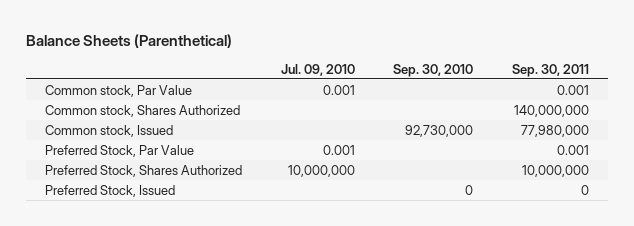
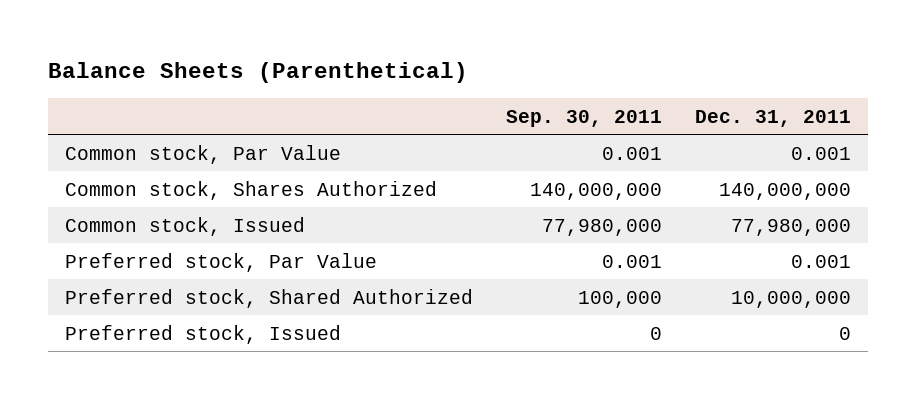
- | Jul. 09, 2010 | Sep. 30, 2010 | Sep. 30, 2011
+ | Sep. 30, 2011 | Dec. 31, 2011
- Preferred Stock, Par Value | 0.001 | | 0.001
- Preferred Stock, Shares Authorized | 10,000,000 | | 10,000,000
- Preferred Stock, Issued | | 0 | 0
+ Preferred stock, Par Value | 0.001 | 0.001
+ Preferred stock, Shared Authorized | 100,000 | 10,000,000
+ Preferred stock, Issued | 0 | 0

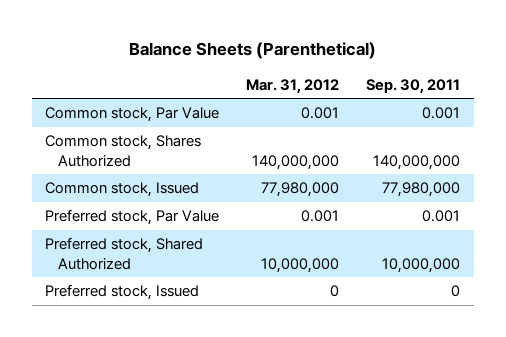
- | Sep. 30, 2011 | Dec. 31, 2011
+ | Mar. 31, 2012 | Sep. 30, 2011
- Preferred stock, Shared Authorized | 100,000 | 10,000,000
+ Preferred stock, Shared Authorized | 10,000,000 | 10,000,000

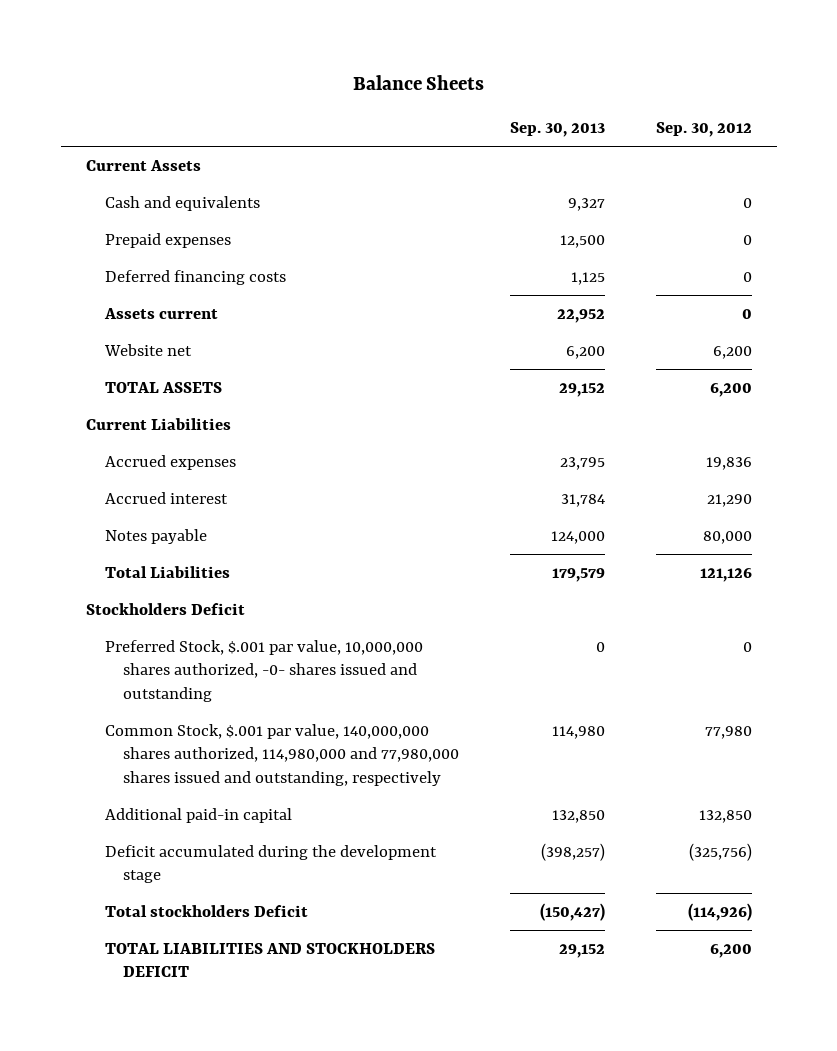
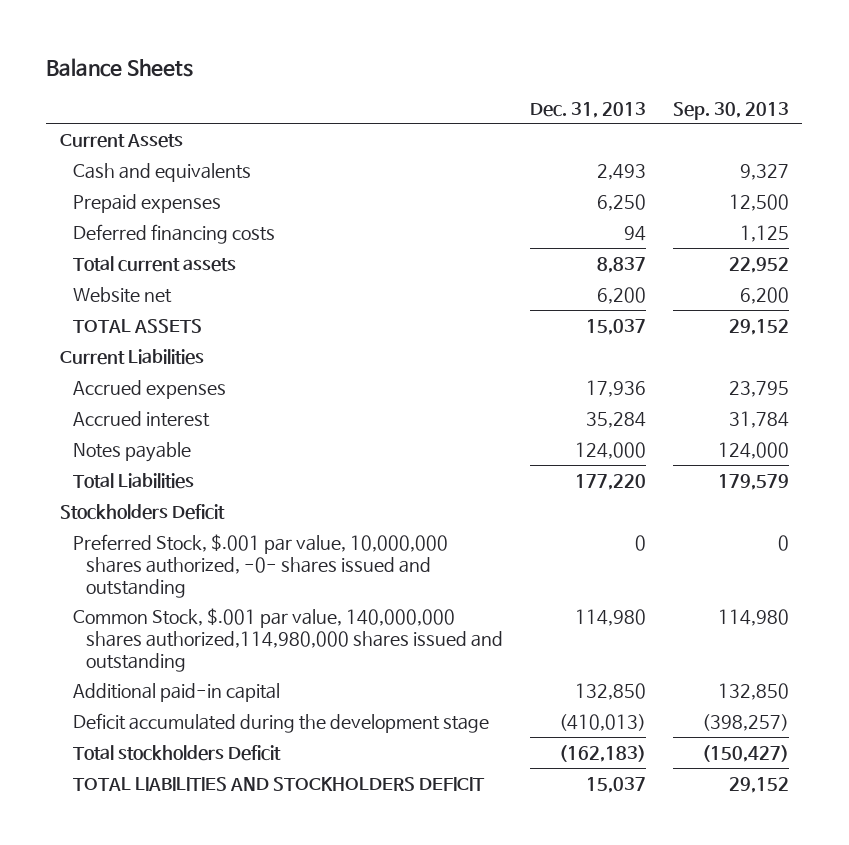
- | Sep. 30, 2013 | Sep. 30, 2012
+ | Dec. 31, 2013 | Sep. 30, 2013
- Assets current | 22,952 | 0
+ Total current assets | 8,837 | 22,952
- Common Stock, $.001 par value, 140,000,000 shares authorized, 114,980,000 and 77,980,000 shares issued and outstanding, respectively | 114,980 | 77,980
+ Common Stock, $.001 par value, 140,000,000 shares authorized,114,980,000 shares issued and outstanding | 114,980 | 114,980

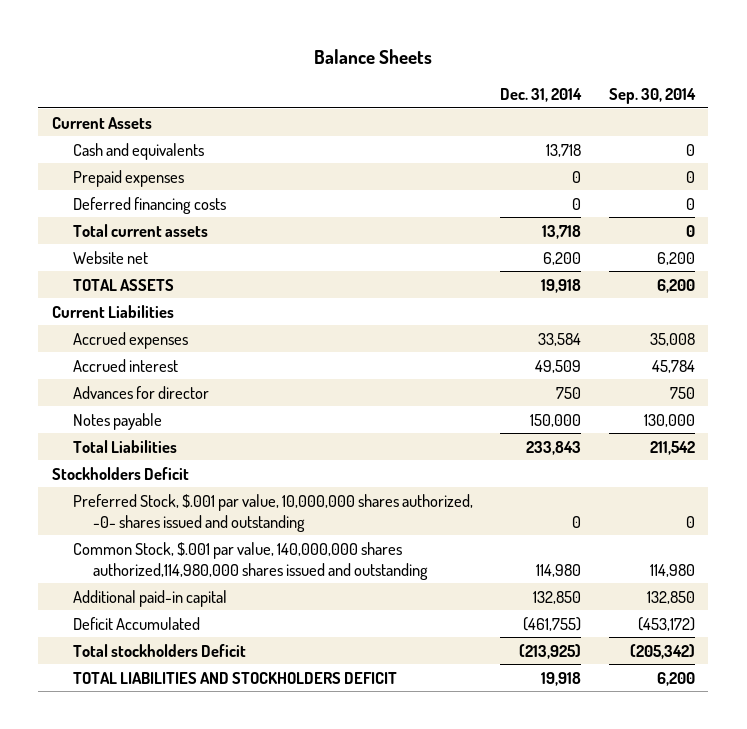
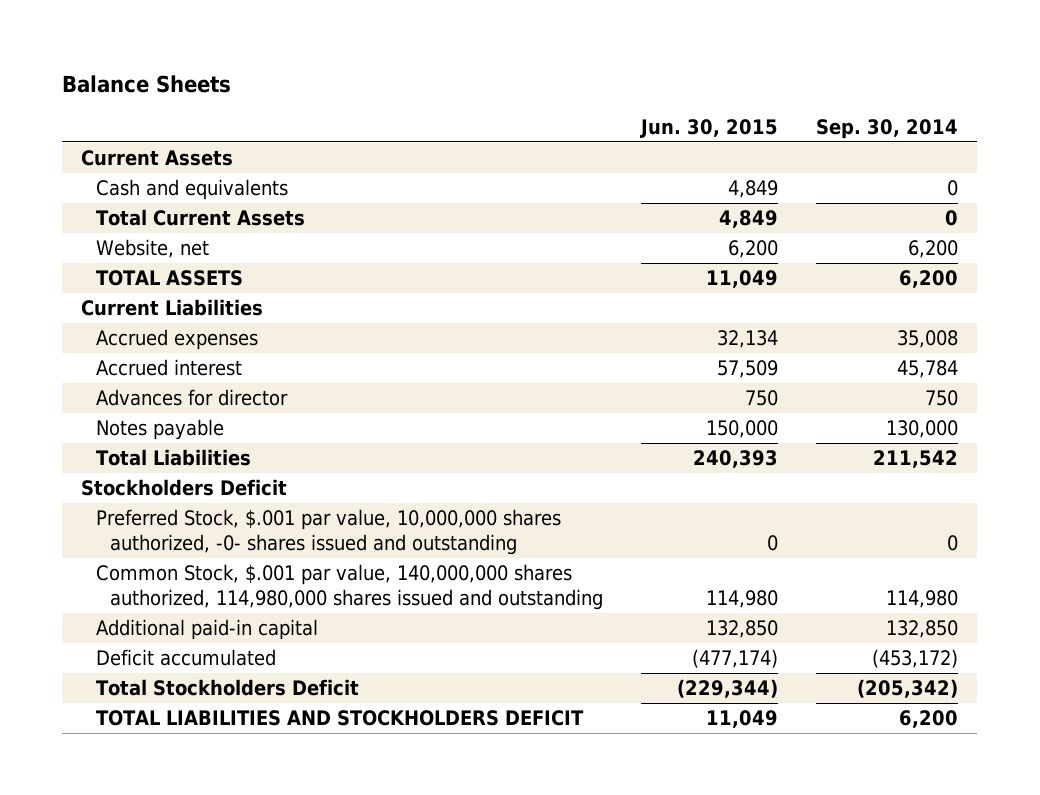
- | Dec. 31, 2014 | Sep. 30, 2014
+ | Jun. 30, 2015 | Sep. 30, 2014
- Prepaid expenses | 0 | 0
- Deferred financing costs | 0 | 0
- Total current assets | 13,718 | 0
- Website net | 6,200 | 6,200
+ Total Current Assets | 4,849 | 0
+ Website, net | 6,200 | 6,200
- Common Stock, $.001 par value, 140,000,000 shares authorized,114,980,000 shares issued and outstanding | 114,980 | 114,980
+ Common Stock, $.001 par value, 140,000,000 shares authorized, 114,980,000 shares issued and outstanding | 114,980 | 114,980
- Deficit Accumulated | (461,755) | (453,172)
- Total stockholders Deficit | (213,925) | (205,342)
+ Deficit accumulated | (477,174) | (453,172)
+ Total Stockholders Deficit | (229,344) | (205,342)

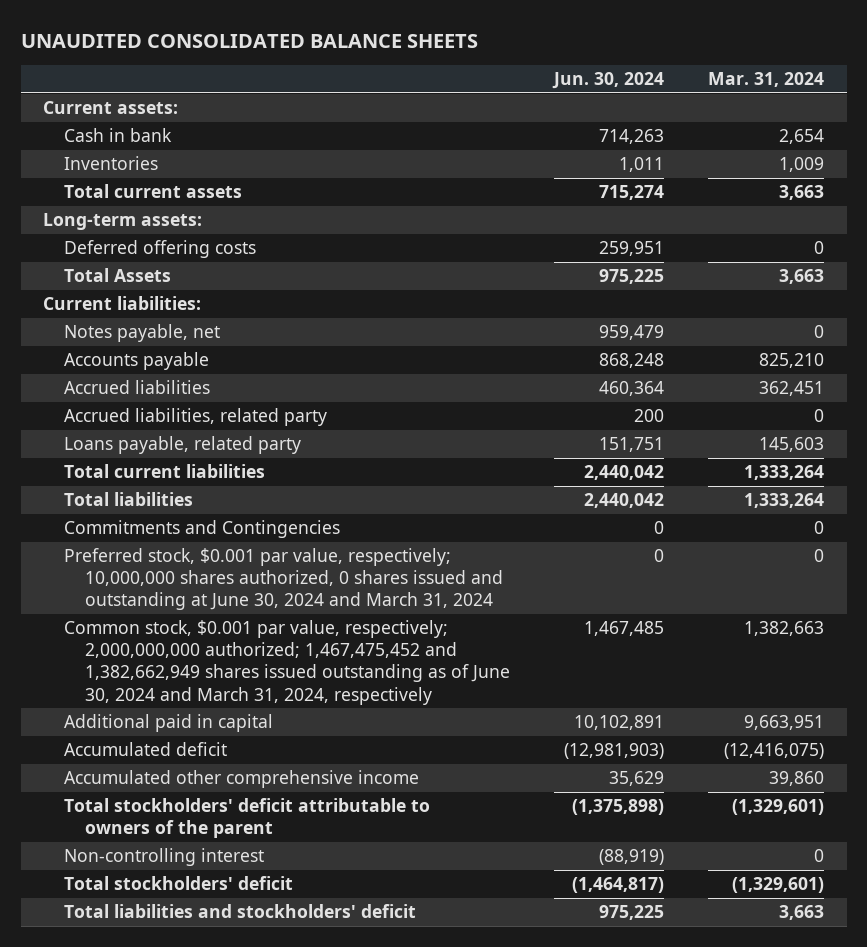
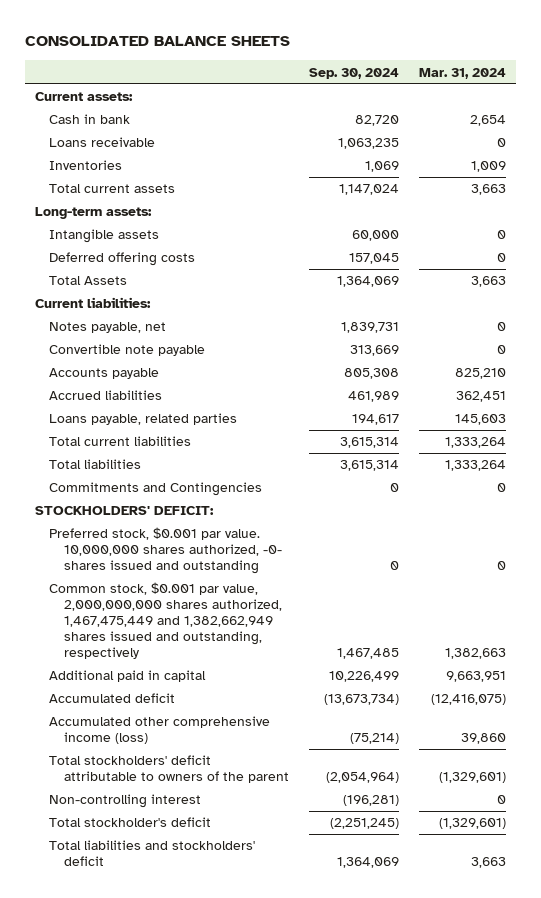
- UNAUDITED CONSOLIDATED BALANCE SHEETS
+ CONSOLIDATED BALANCE SHEETS
- | Jun. 30, 2024 | Mar. 31, 2024
+ | Sep. 30, 2024 | Mar. 31, 2024
+ Loans receivable | 1,063,235 | 0
+ Intangible assets | 60,000 | 0
+ Convertible note payable | 313,669 | 0
- Accrued liabilities, related party | 200 | 0
- Loans payable, related party | 151,751 | 145,603
+ Loans payable, related parties | 194,617 | 145,603
- Preferred stock, $0.001 par value, respectively; 10,000,000 shares authorized, 0 shares issued and outstanding at June 30, 2024 and March 31, 2024 | 0 | 0
- Common stock, $0.001 par value, respectively; 2,000,000,000 authorized; 1,467,475,452 and 1,382,662,949 shares issued outstanding as of June 30, 2024 and March 31, 2024, respectively | 1,467,485 | 1,382,663
+ STOCKHOLDERS' DEFICIT:
+ Preferred stock, $0.001 par value. 10,000,000 shares authorized, -0- shares issued and outstanding | 0 | 0
+ Common stock, $0.001 par value, 2,000,000,000 shares authorized, 1,467,475,449 and 1,382,662,949 shares issued and outstanding, respectively | 1,467,485 | 1,382,663
- Accumulated other comprehensive income | 35,629 | 39,860
+ Accumulated other comprehensive income (loss) | (75,214) | 39,860
- Total stockholders' deficit | (1,464,817) | (1,329,601)
+ Total stockholder's deficit | (2,251,245) | (1,329,601)

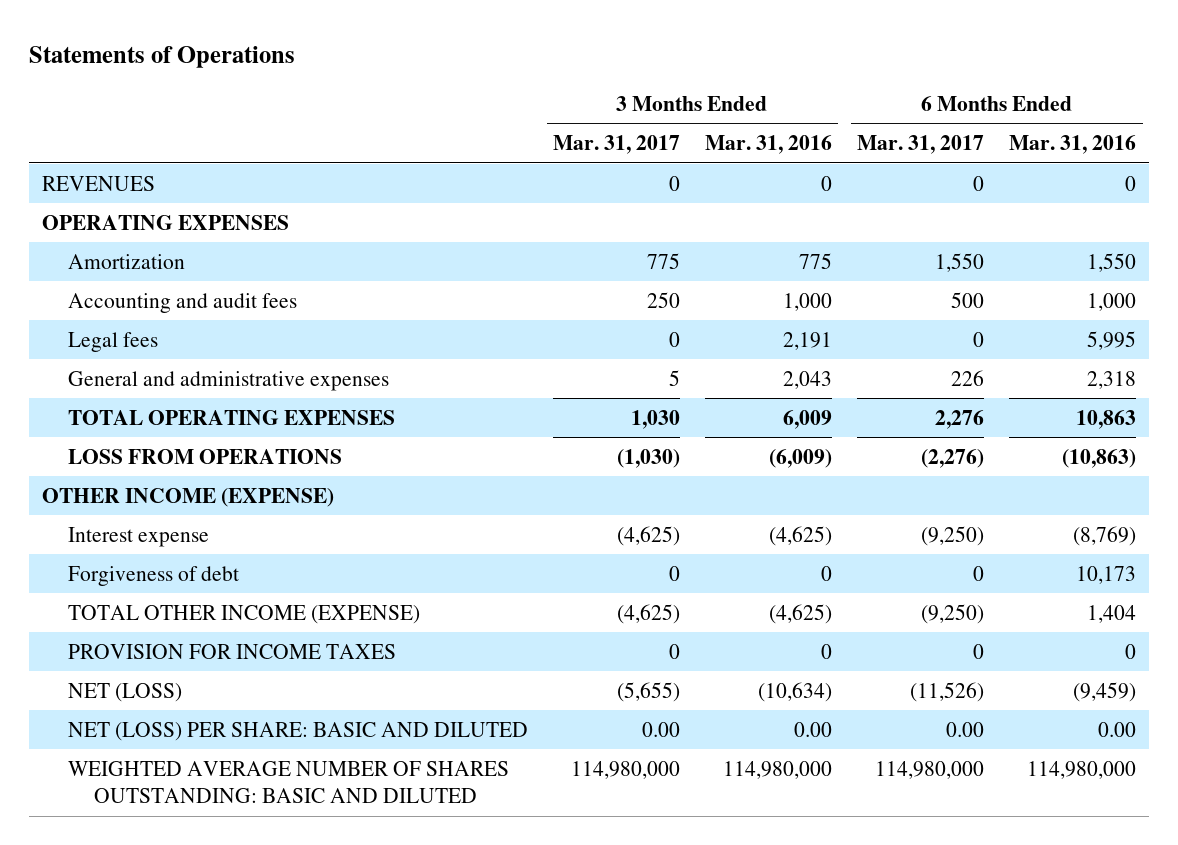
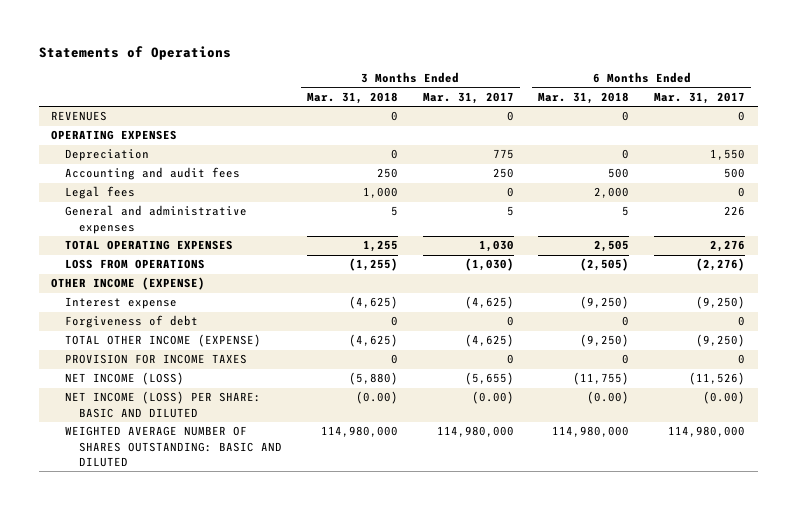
- | 3 Months Ended Mar. 31, 2017 | 3 Months Ended Mar. 31, 2016 | 6 Months Ended Mar. 31, 2017 | 6 Months Ended Mar. 31, 2016
+ | 3 Months Ended Mar. 31, 2018 | 3 Months Ended Mar. 31, 2017 | 6 Months Ended Mar. 31, 2018 | 6 Months Ended Mar. 31, 2017
- Amortization | 775 | 775 | 1,550 | 1,550
+ Depreciation | 0 | 775 | 0 | 1,550
- NET (LOSS) | (5,655) | (10,634) | (11,526) | (9,459)
- NET (LOSS) PER SHARE: BASIC AND DILUTED | 0.00 | 0.00 | 0.00 | 0.00
+ NET INCOME (LOSS) | (5,880) | (5,655) | (11,755) | (11,526)
+ NET INCOME (LOSS) PER SHARE: BASIC AND DILUTED | (0.00) | (0.00) | (0.00) | (0.00)

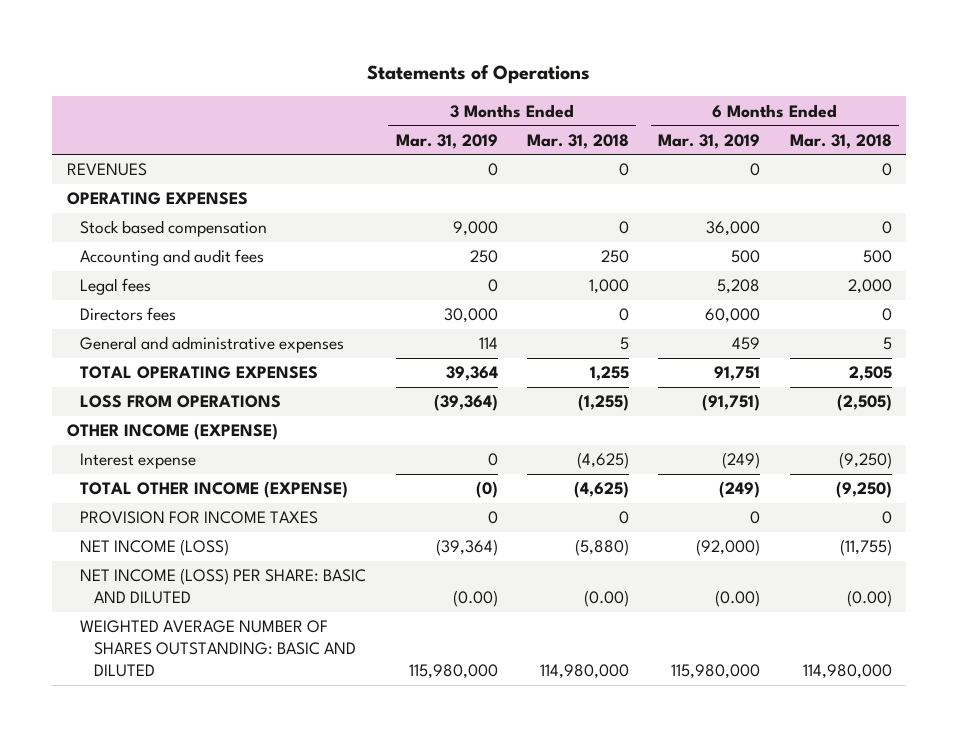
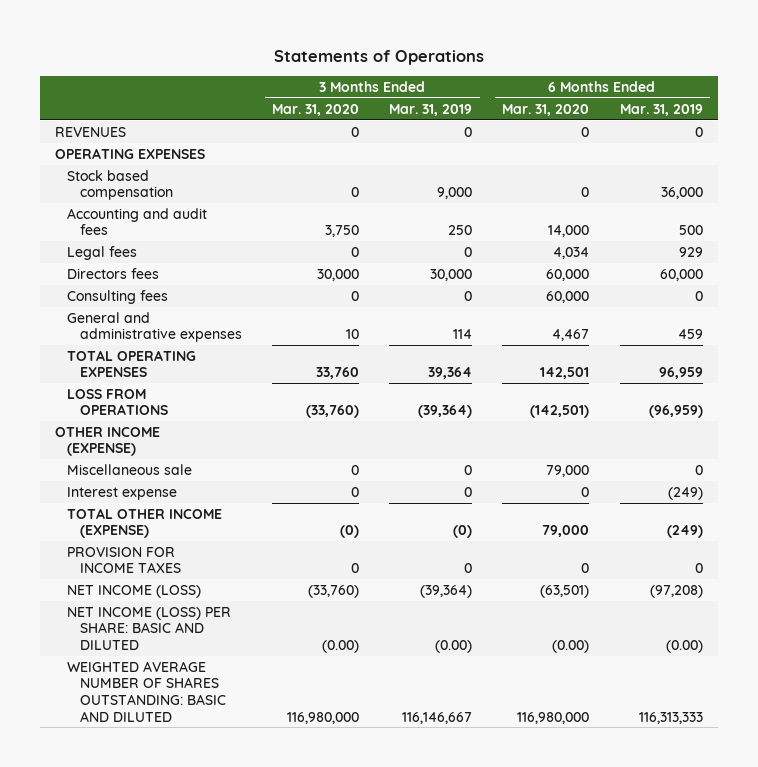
- | 3 Months Ended Mar. 31, 2019 | 3 Months Ended Mar. 31, 2018 | 6 Months Ended Mar. 31, 2019 | 6 Months Ended Mar. 31, 2018
+ | 3 Months Ended Mar. 31, 2020 | 3 Months Ended Mar. 31, 2019 | 6 Months Ended Mar. 31, 2020 | 6 Months Ended Mar. 31, 2019
- Legal fees | 0 | 1,000 | 5,208 | 2,000
+ Legal fees | 0 | 0 | 4,034 | 929
+ Consulting fees | 0 | 0 | 60,000 | 0
- TOTAL OPERATING EXPENSES | 39,364 | 1,255 | 91,751 | 2,505
- LOSS FROM OPERATIONS | (39,364) | (1,255) | (91,751) | (2,505)
+ TOTAL OPERATING EXPENSES | 33,760 | 39,364 | 142,501 | 96,959
+ LOSS FROM OPERATIONS | (33,760) | (39,364) | (142,501) | (96,959)
+ Miscellaneous sale | 0 | 0 | 79,000 | 0
- NET INCOME (LOSS) | (39,364) | (5,880) | (92,000) | (11,755)
+ NET INCOME (LOSS) | (33,760) | (39,364) | (63,501) | (97,208)
- WEIGHTED AVERAGE NUMBER OF SHARES OUTSTANDING: BASIC AND DILUTED | 115,980,000 | 114,980,000 | 115,980,000 | 114,980,000
+ WEIGHTED AVERAGE NUMBER OF SHARES OUTSTANDING: BASIC AND DILUTED | 116,980,000 | 116,146,667 | 116,980,000 | 116,313,333

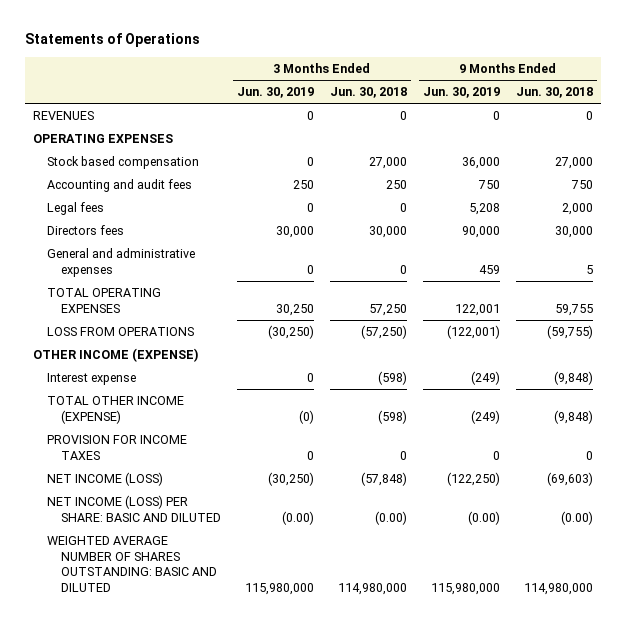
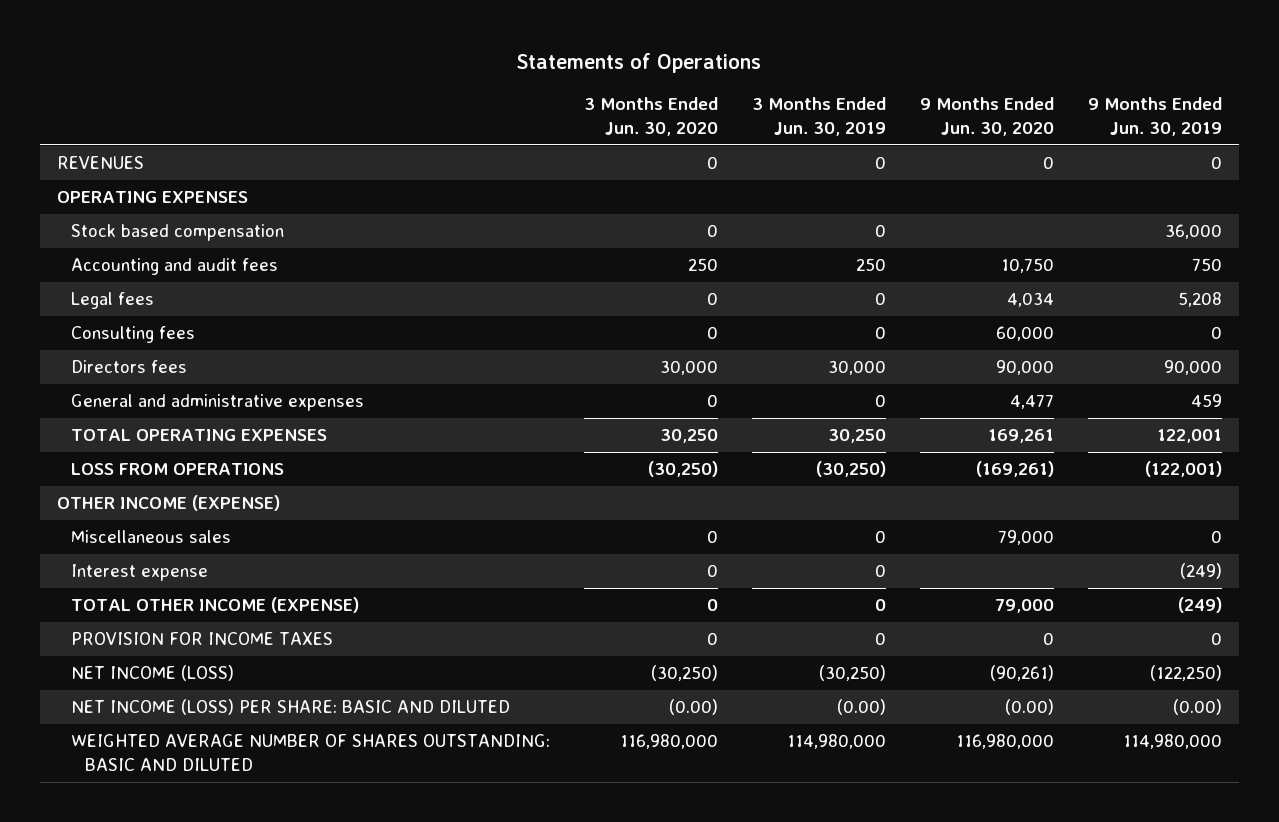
- | 3 Months Ended Jun. 30, 2019 | 3 Months Ended Jun. 30, 2018 | 9 Months Ended Jun. 30, 2019 | 9 Months Ended Jun. 30, 2018
+ | 3 Months Ended Jun. 30, 2020 | 3 Months Ended Jun. 30, 2019 | 9 Months Ended Jun. 30, 2020 | 9 Months Ended Jun. 30, 2019
+ Consulting fees | 0 | 0 | 60,000 | 0
+ Miscellaneous sales | 0 | 0 | 79,000 | 0
- TOTAL OTHER INCOME (EXPENSE) | (0) | (598) | (249) | (9,848)
+ TOTAL OTHER INCOME (EXPENSE) | 0 | 0 | 79,000 | (249)
- WEIGHTED AVERAGE NUMBER OF SHARES OUTSTANDING: BASIC AND DILUTED | 115,980,000 | 114,980,000 | 115,980,000 | 114,980,000
+ WEIGHTED AVERAGE NUMBER OF SHARES OUTSTANDING: BASIC AND DILUTED | 116,980,000 | 114,980,000 | 116,980,000 | 114,980,000

